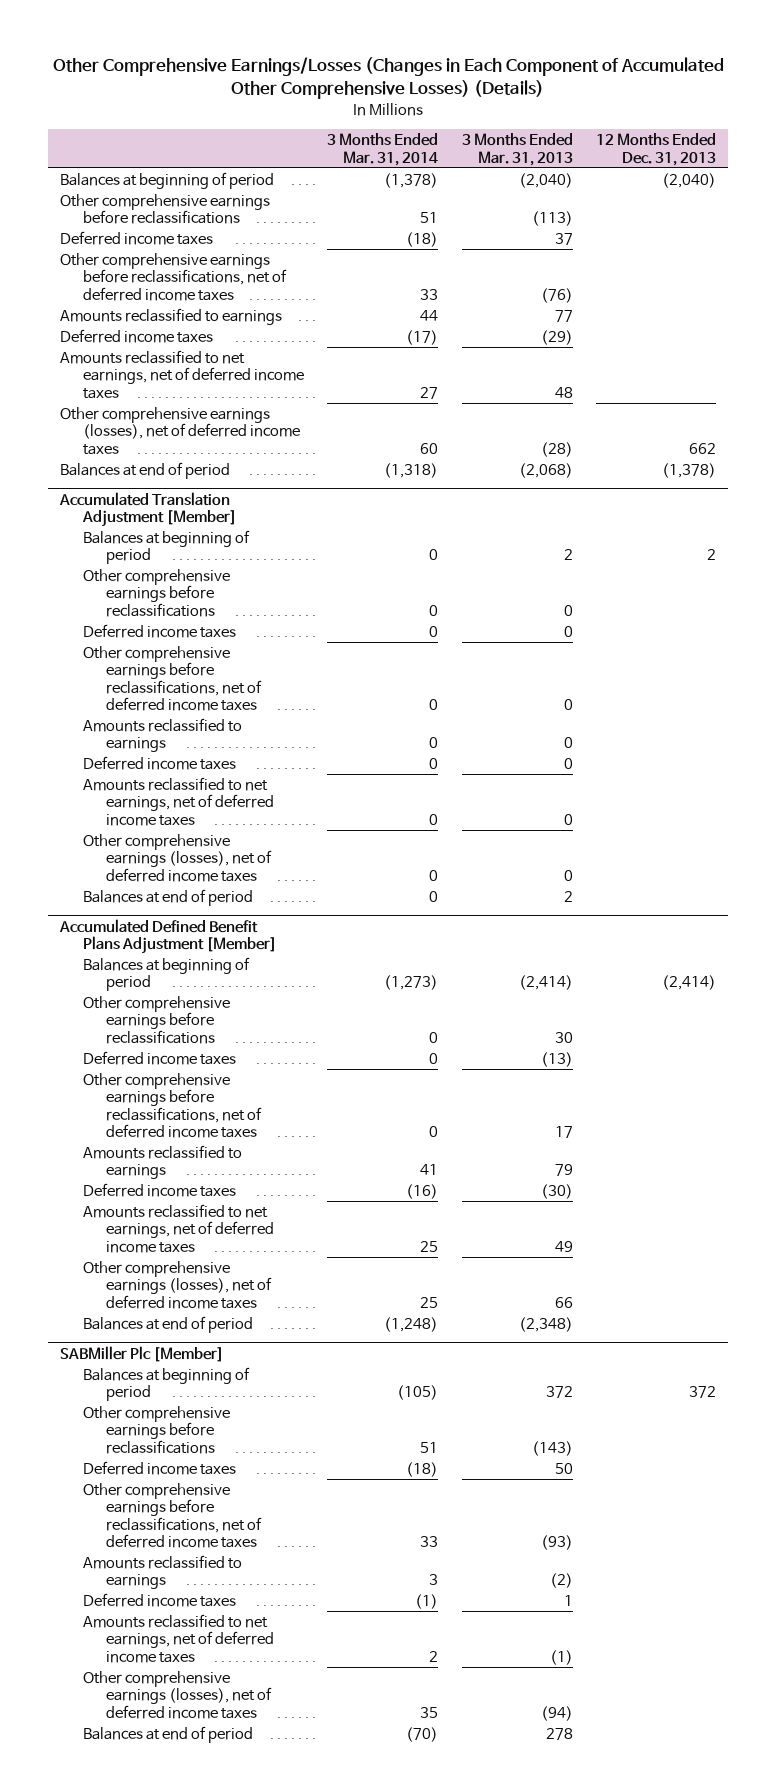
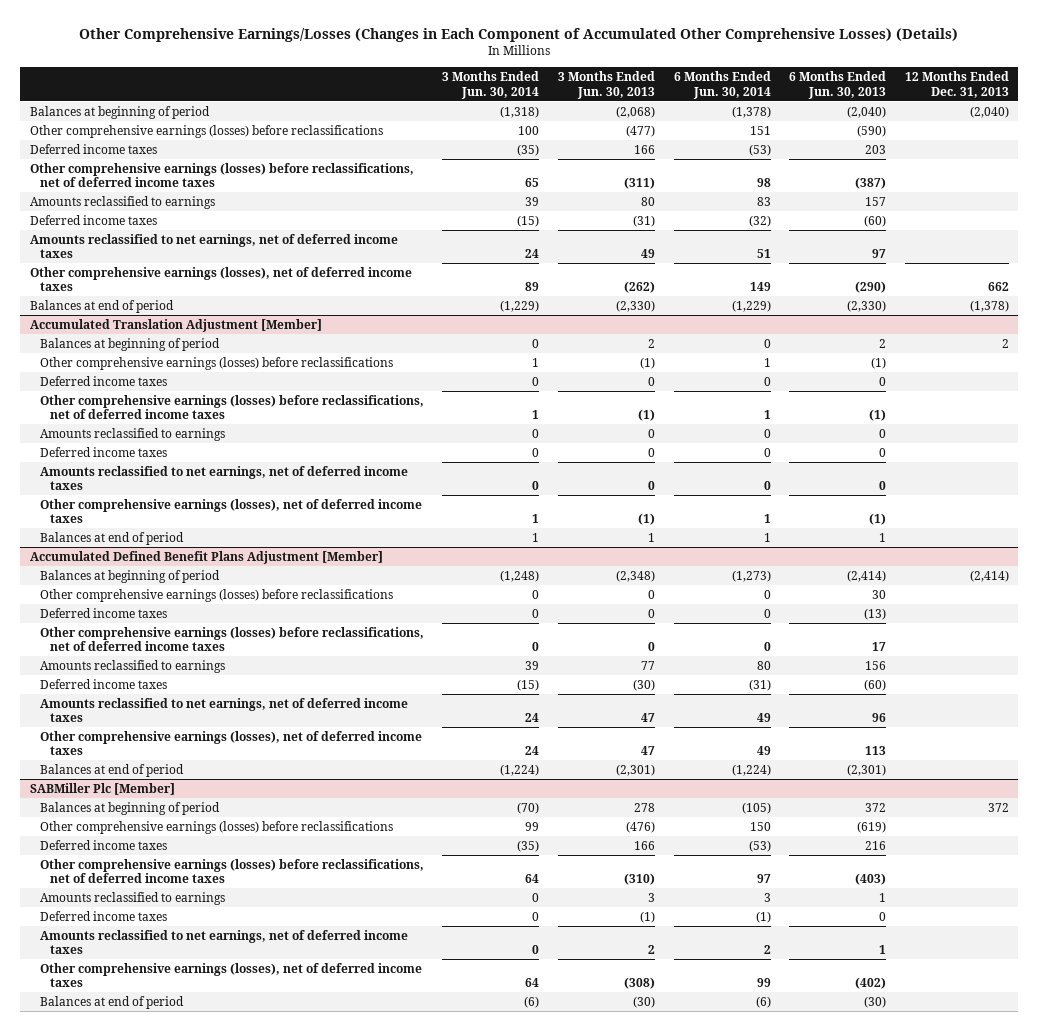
- | 3 Months Ended Mar. 31, 2014 | 3 Months Ended Mar. 31, 2013 | 12 Months Ended Dec. 31, 2013
+ | 3 Months Ended Jun. 30, 2014 | 3 Months Ended Jun. 30, 2013 | 6 Months Ended Jun. 30, 2014 | 6 Months Ended Jun. 30, 2013 | 12 Months Ended Dec. 31, 2013
- Other comprehensive earnings before reclassifications | 51 | (113) |
+ Other comprehensive earnings (losses) before reclassifications | 100 | (477) | 151 | (590) |
- Other comprehensive earnings before reclassifications, net of deferred income taxes | 33 | (76) |
+ Other comprehensive earnings (losses) before reclassifications, net of deferred income taxes | 65 | (311) | 98 | (387) |
@ Accumulated Translation Adjustment [Member]
- Other comprehensive earnings before reclassifications | 0 | 0 |
+ Other comprehensive earnings (losses) before reclassifications | 1 | (1) | 1 | (1) |
- Other comprehensive earnings before reclassifications, net of deferred income taxes | 0 | 0 |
+ Other comprehensive earnings (losses) before reclassifications, net of deferred income taxes | 1 | (1) | 1 | (1) |
@ Accumulated Defined Benefit Plans Adjustment [Member]
- Other comprehensive earnings before reclassifications | 0 | 30 |
+ Other comprehensive earnings (losses) before reclassifications | 0 | 0 | 0 | 30 |
- Other comprehensive earnings before reclassifications, net of deferred income taxes | 0 | 17 |
+ Other comprehensive earnings (losses) before reclassifications, net of deferred income taxes | 0 | 0 | 0 | 17 |
@ SABMiller Plc [Member]
- Other comprehensive earnings before reclassifications | 51 | (143) |
+ Other comprehensive earnings (losses) before reclassifications | 99 | (476) | 150 | (619) |
- Other comprehensive earnings before reclassifications, net of deferred income taxes | 33 | (93) |
+ Other comprehensive earnings (losses) before reclassifications, net of deferred income taxes | 64 | (310) | 97 | (403) |

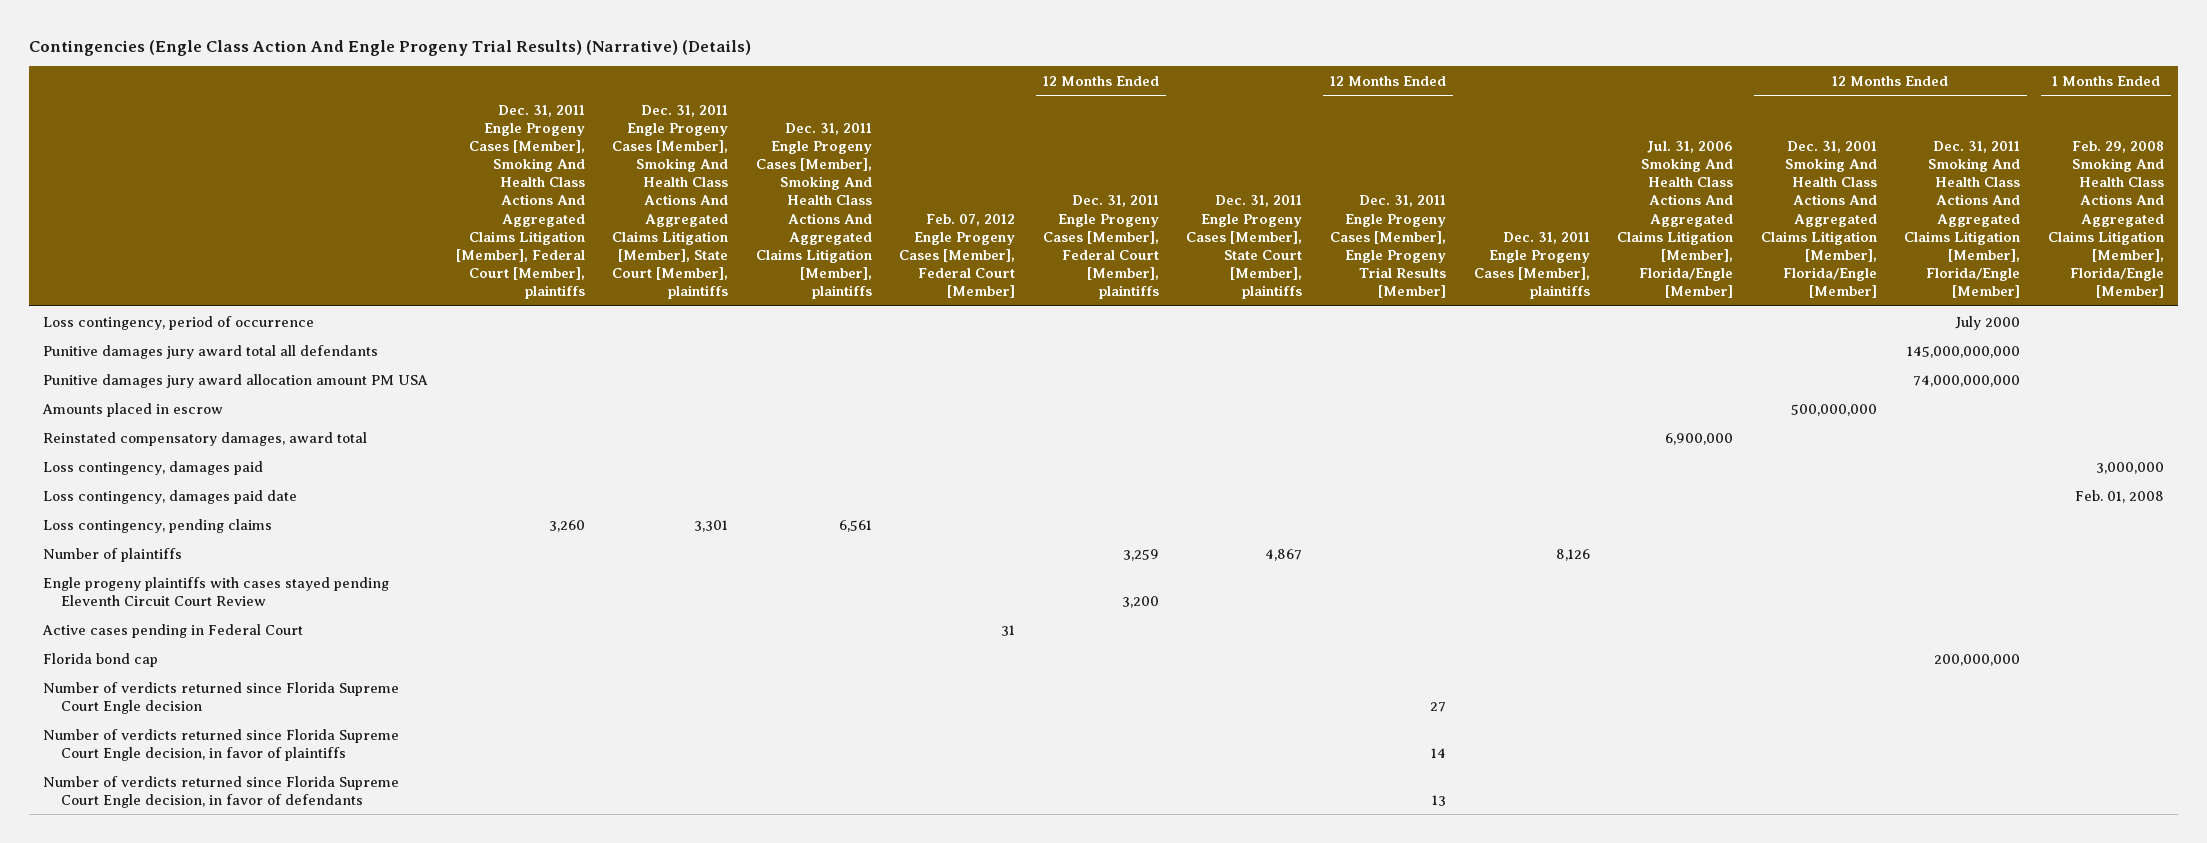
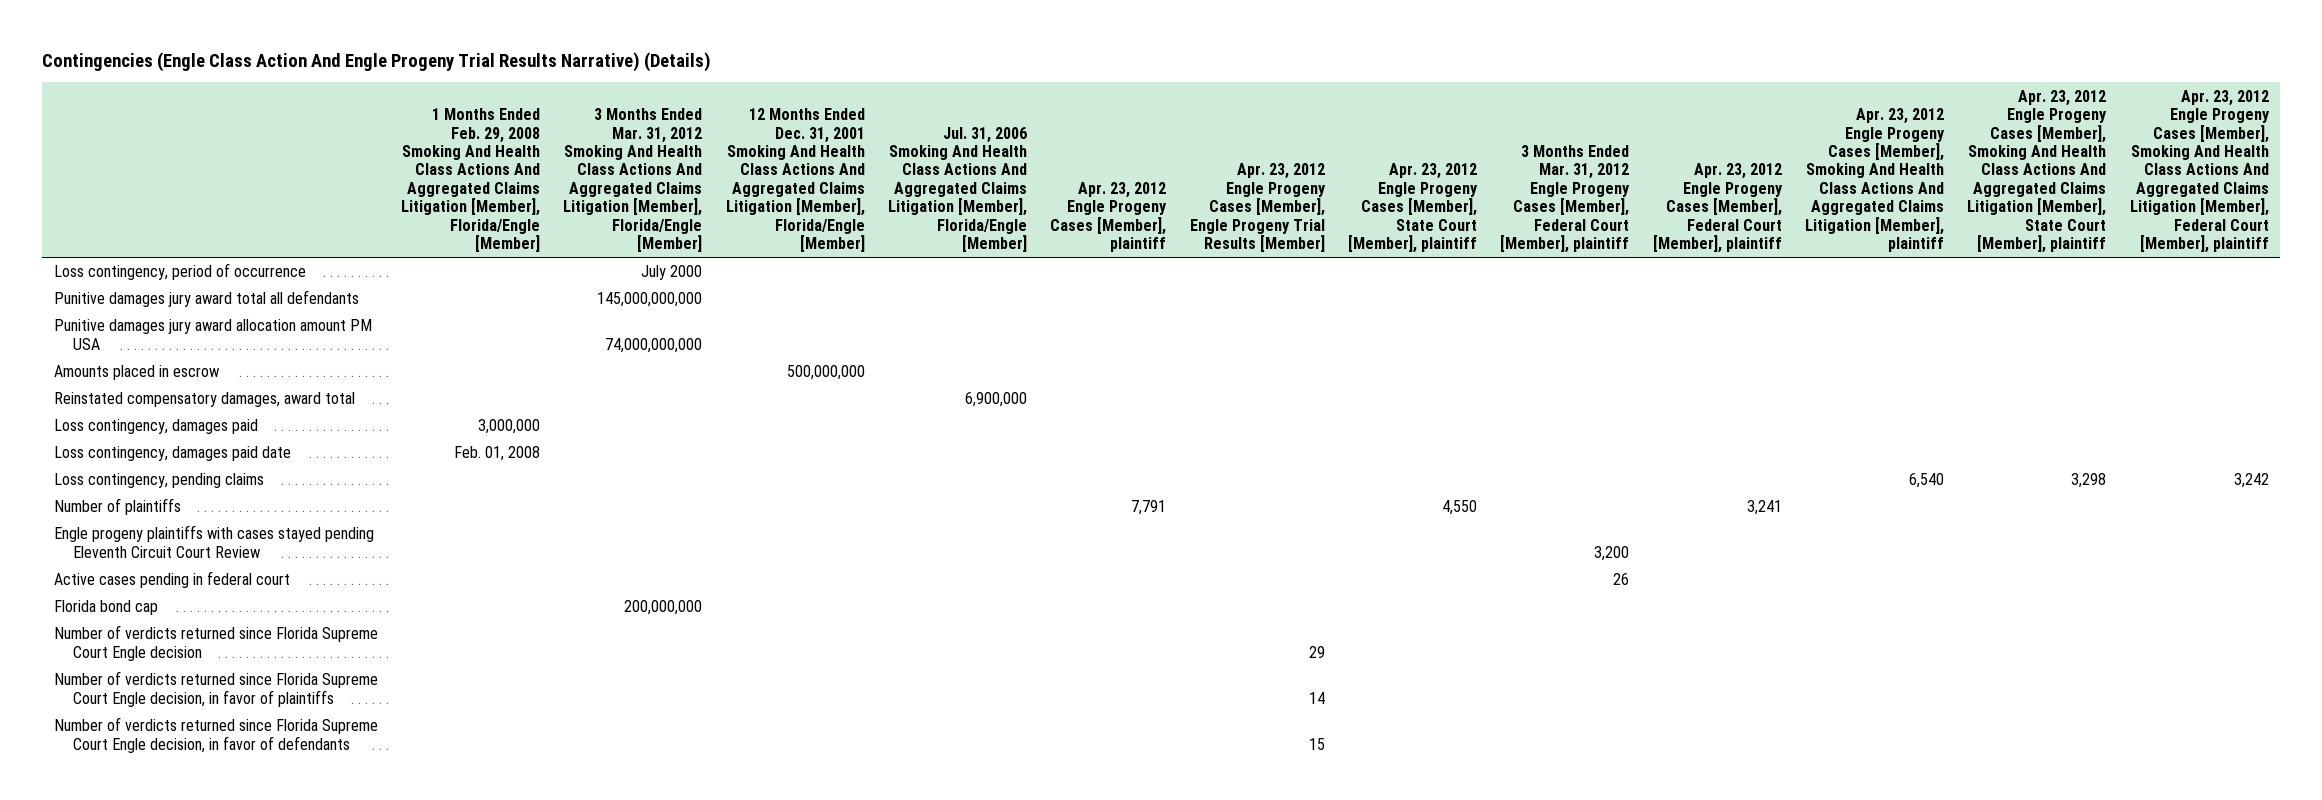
- Contingencies (Engle Class Action And Engle Progeny Trial Results) (Narrative) (Details)
+ Contingencies (Engle Class Action And Engle Progeny Trial Results Narrative) (Details)
- | Dec. 31, 2011 Engle Progeny Cases [Member], Smoking And Health Class Actions And Aggregated Claims Litigation [Member], Federal Court [Member], plaintiffs | Dec. 31, 2011 Engle Progeny Cases [Member], Smoking And Health Class Actions And Aggregated Claims Litigation [Member], State Court [Member], plaintiffs | Dec. 31, 2011 Engle Progeny Cases [Member], Smoking And Health Class Actions And Aggregated Claims Litigation [Member], plaintiffs | Feb. 07, 2012 Engle Progeny Cases [Member], Federal Court [Member] | 12 Months Ended Dec. 31, 2011 Engle Progeny Cases [Member], Federal Court [Member], plaintiffs | Dec. 31, 2011 Engle Progeny Cases [Member], State Court [Member], plaintiffs | 12 Months Ended Dec. 31, 2011 Engle Progeny Cases [Member], Engle Progeny Trial Results [Member] | Dec. 31, 2011 Engle Progeny Cases [Member], plaintiffs | Jul. 31, 2006 Smoking And Health Class Actions And Aggregated Claims Litigation [Member], Florida/Engle [Member] | 12 Months Ended Dec. 31, 2001 Smoking And Health Class Actions And Aggregated Claims Litigation [Member], Florida/Engle [Member] | 12 Months Ended Dec. 31, 2011 Smoking And Health Class Actions And Aggregated Claims Litigation [Member], Florida/Engle [Member] | 1 Months Ended Feb. 29, 2008 Smoking And Health Class Actions And Aggregated Claims Litigation [Member], Florida/Engle [Member]
+ | 1 Months Ended Feb. 29, 2008 Smoking And Health Class Actions And Aggregated Claims Litigation [Member], Florida/Engle [Member] | 3 Months Ended Mar. 31, 2012 Smoking And Health Class Actions And Aggregated Claims Litigation [Member], Florida/Engle [Member] | 12 Months Ended Dec. 31, 2001 Smoking And Health Class Actions And Aggregated Claims Litigation [Member], Florida/Engle [Member] | Jul. 31, 2006 Smoking And Health Class Actions And Aggregated Claims Litigation [Member], Florida/Engle [Member] | Apr. 23, 2012 Engle Progeny Cases [Member], plaintiff | Apr. 23, 2012 Engle Progeny Cases [Member], Engle Progeny Trial Results [Member] | Apr. 23, 2012 Engle Progeny Cases [Member], State Court [Member], plaintiff | 3 Months Ended Mar. 31, 2012 Engle Progeny Cases [Member], Federal Court [Member], plaintiff | Apr. 23, 2012 Engle Progeny Cases [Member], Federal Court [Member], plaintiff | Apr. 23, 2012 Engle Progeny Cases [Member], Smoking And Health Class Actions And Aggregated Claims Litigation [Member], plaintiff | Apr. 23, 2012 Engle Progeny Cases [Member], Smoking And Health Class Actions And Aggregated Claims Litigation [Member], State Court [Member], plaintiff | Apr. 23, 2012 Engle Progeny Cases [Member], Smoking And Health Class Actions And Aggregated Claims Litigation [Member], Federal Court [Member], plaintiff
- Active cases pending in Federal Court | | | | 31 | | | | | | | |
+ Active cases pending in federal court | | | | | | | | 26 | | | |

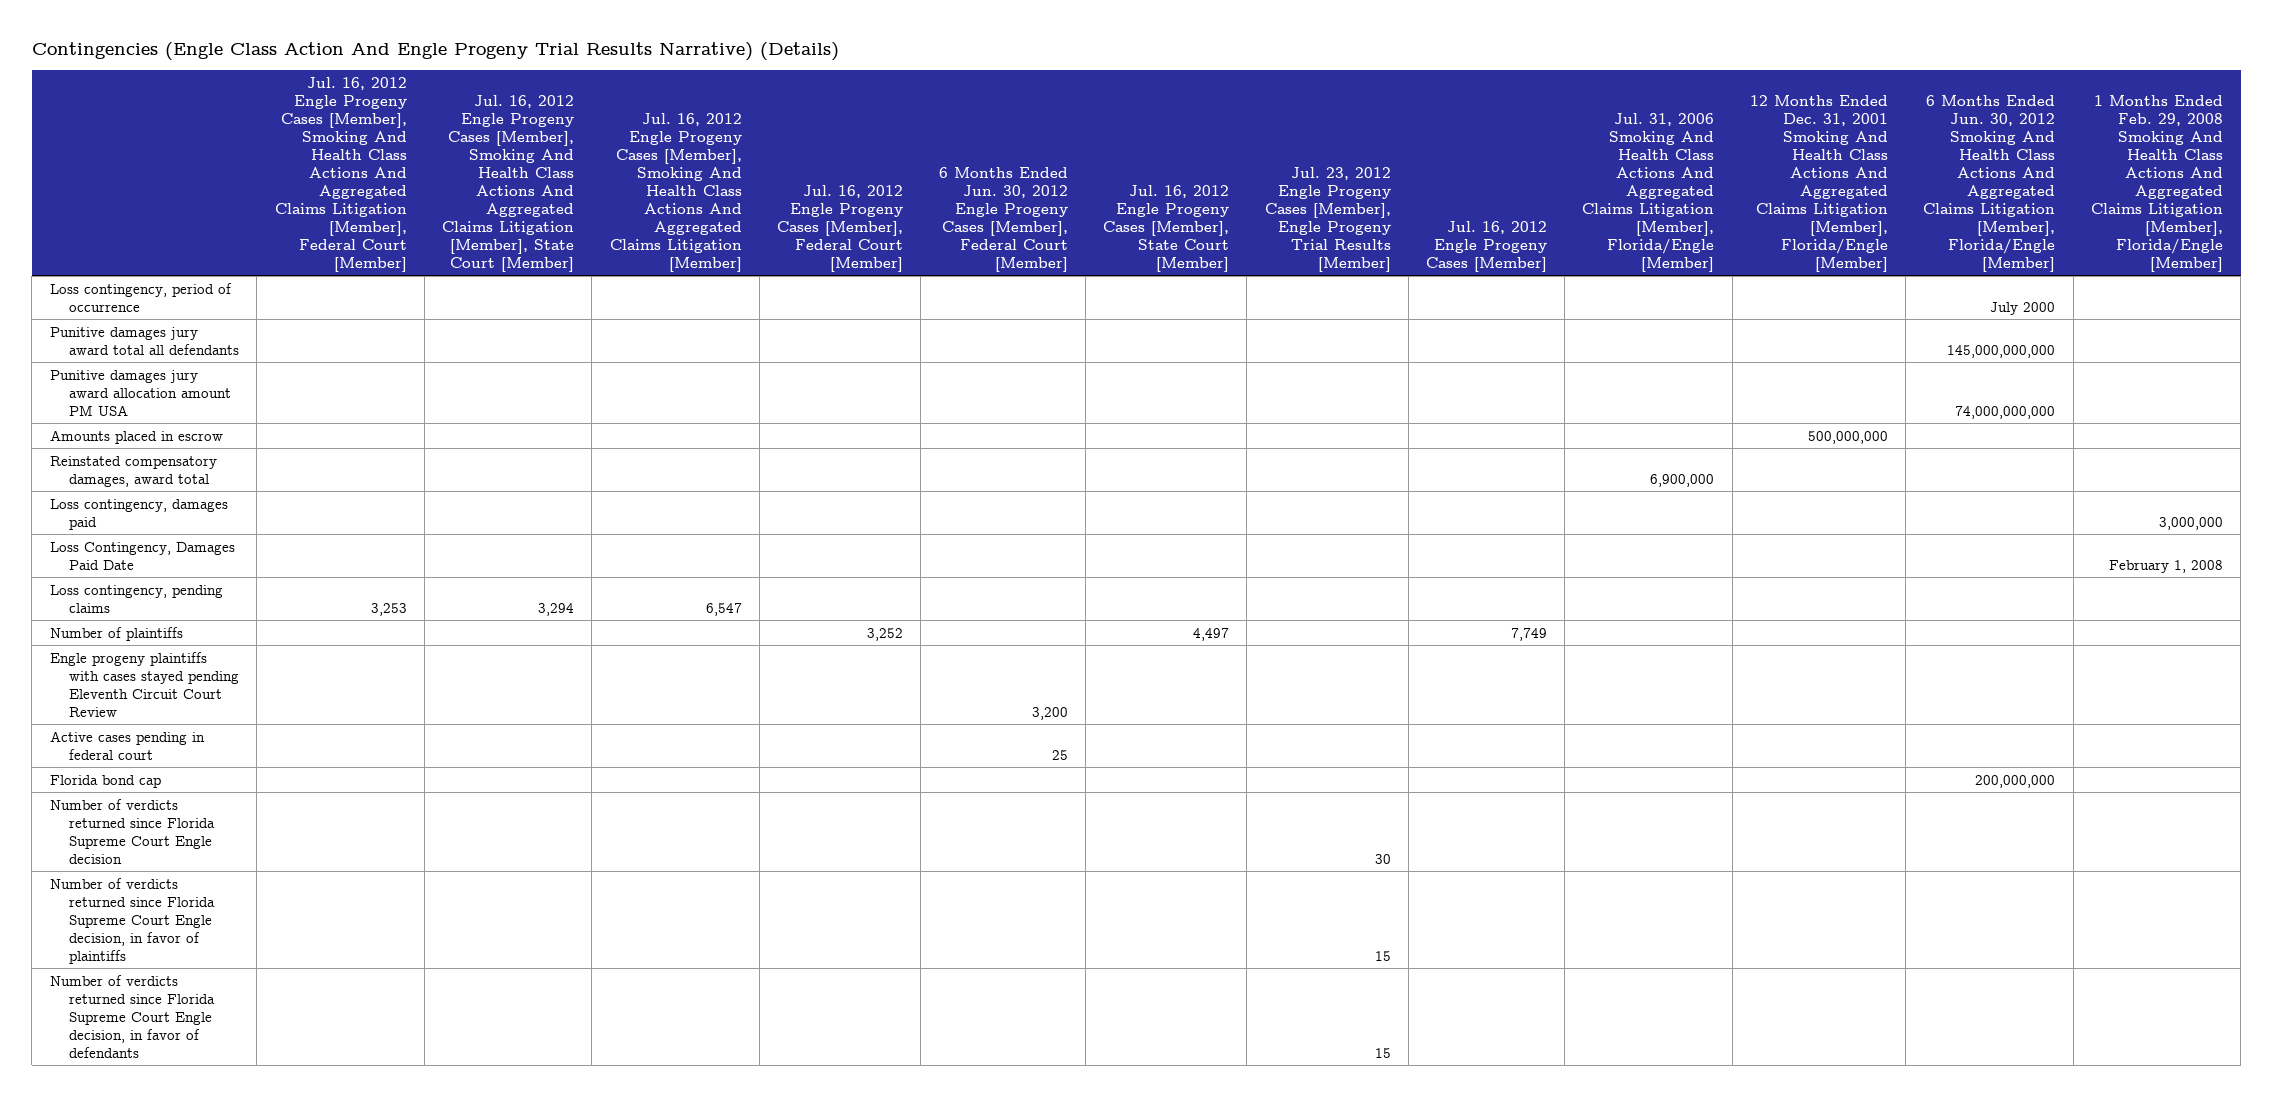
- | 1 Months Ended Feb. 29, 2008 Smoking And Health Class Actions And Aggregated Claims Litigation [Member], Florida/Engle [Member] | 3 Months Ended Mar. 31, 2012 Smoking And Health Class Actions And Aggregated Claims Litigation [Member], Florida/Engle [Member] | 12 Months Ended Dec. 31, 2001 Smoking And Health Class Actions And Aggregated Claims Litigation [Member], Florida/Engle [Member] | Jul. 31, 2006 Smoking And Health Class Actions And Aggregated Claims Litigation [Member], Florida/Engle [Member] | Apr. 23, 2012 Engle Progeny Cases [Member], plaintiff | Apr. 23, 2012 Engle Progeny Cases [Member], Engle Progeny Trial Results [Member] | Apr. 23, 2012 Engle Progeny Cases [Member], State Court [Member], plaintiff | 3 Months Ended Mar. 31, 2012 Engle Progeny Cases [Member], Federal Court [Member], plaintiff | Apr. 23, 2012 Engle Progeny Cases [Member], Federal Court [Member], plaintiff | Apr. 23, 2012 Engle Progeny Cases [Member], Smoking And Health Class Actions And Aggregated Claims Litigation [Member], plaintiff | Apr. 23, 2012 Engle Progeny Cases [Member], Smoking And Health Class Actions And Aggregated Claims Litigation [Member], State Court [Member], plaintiff | Apr. 23, 2012 Engle Progeny Cases [Member], Smoking And Health Class Actions And Aggregated Claims Litigation [Member], Federal Court [Member], plaintiff
+ | Jul. 16, 2012 Engle Progeny Cases [Member], Smoking And Health Class Actions And Aggregated Claims Litigation [Member], Federal Court [Member] | Jul. 16, 2012 Engle Progeny Cases [Member], Smoking And Health Class Actions And Aggregated Claims Litigation [Member], State Court [Member] | Jul. 16, 2012 Engle Progeny Cases [Member], Smoking And Health Class Actions And Aggregated Claims Litigation [Member] | Jul. 16, 2012 Engle Progeny Cases [Member], Federal Court [Member] | 6 Months Ended Jun. 30, 2012 Engle Progeny Cases [Member], Federal Court [Member] | Jul. 16, 2012 Engle Progeny Cases [Member], State Court [Member] | Jul. 23, 2012 Engle Progeny Cases [Member], Engle Progeny Trial Results [Member] | Jul. 16, 2012 Engle Progeny Cases [Member] | Jul. 31, 2006 Smoking And Health Class Actions And Aggregated Claims Litigation [Member], Florida/Engle [Member] | 12 Months Ended Dec. 31, 2001 Smoking And Health Class Actions And Aggregated Claims Litigation [Member], Florida/Engle [Member] | 6 Months Ended Jun. 30, 2012 Smoking And Health Class Actions And Aggregated Claims Litigation [Member], Florida/Engle [Member] | 1 Months Ended Feb. 29, 2008 Smoking And Health Class Actions And Aggregated Claims Litigation [Member], Florida/Engle [Member]
- Loss contingency, damages paid date | Feb. 01, 2008 | | | | | | | | | | |
+ Loss Contingency, Damages Paid Date | | | | | | | | | | | | February 1, 2008

